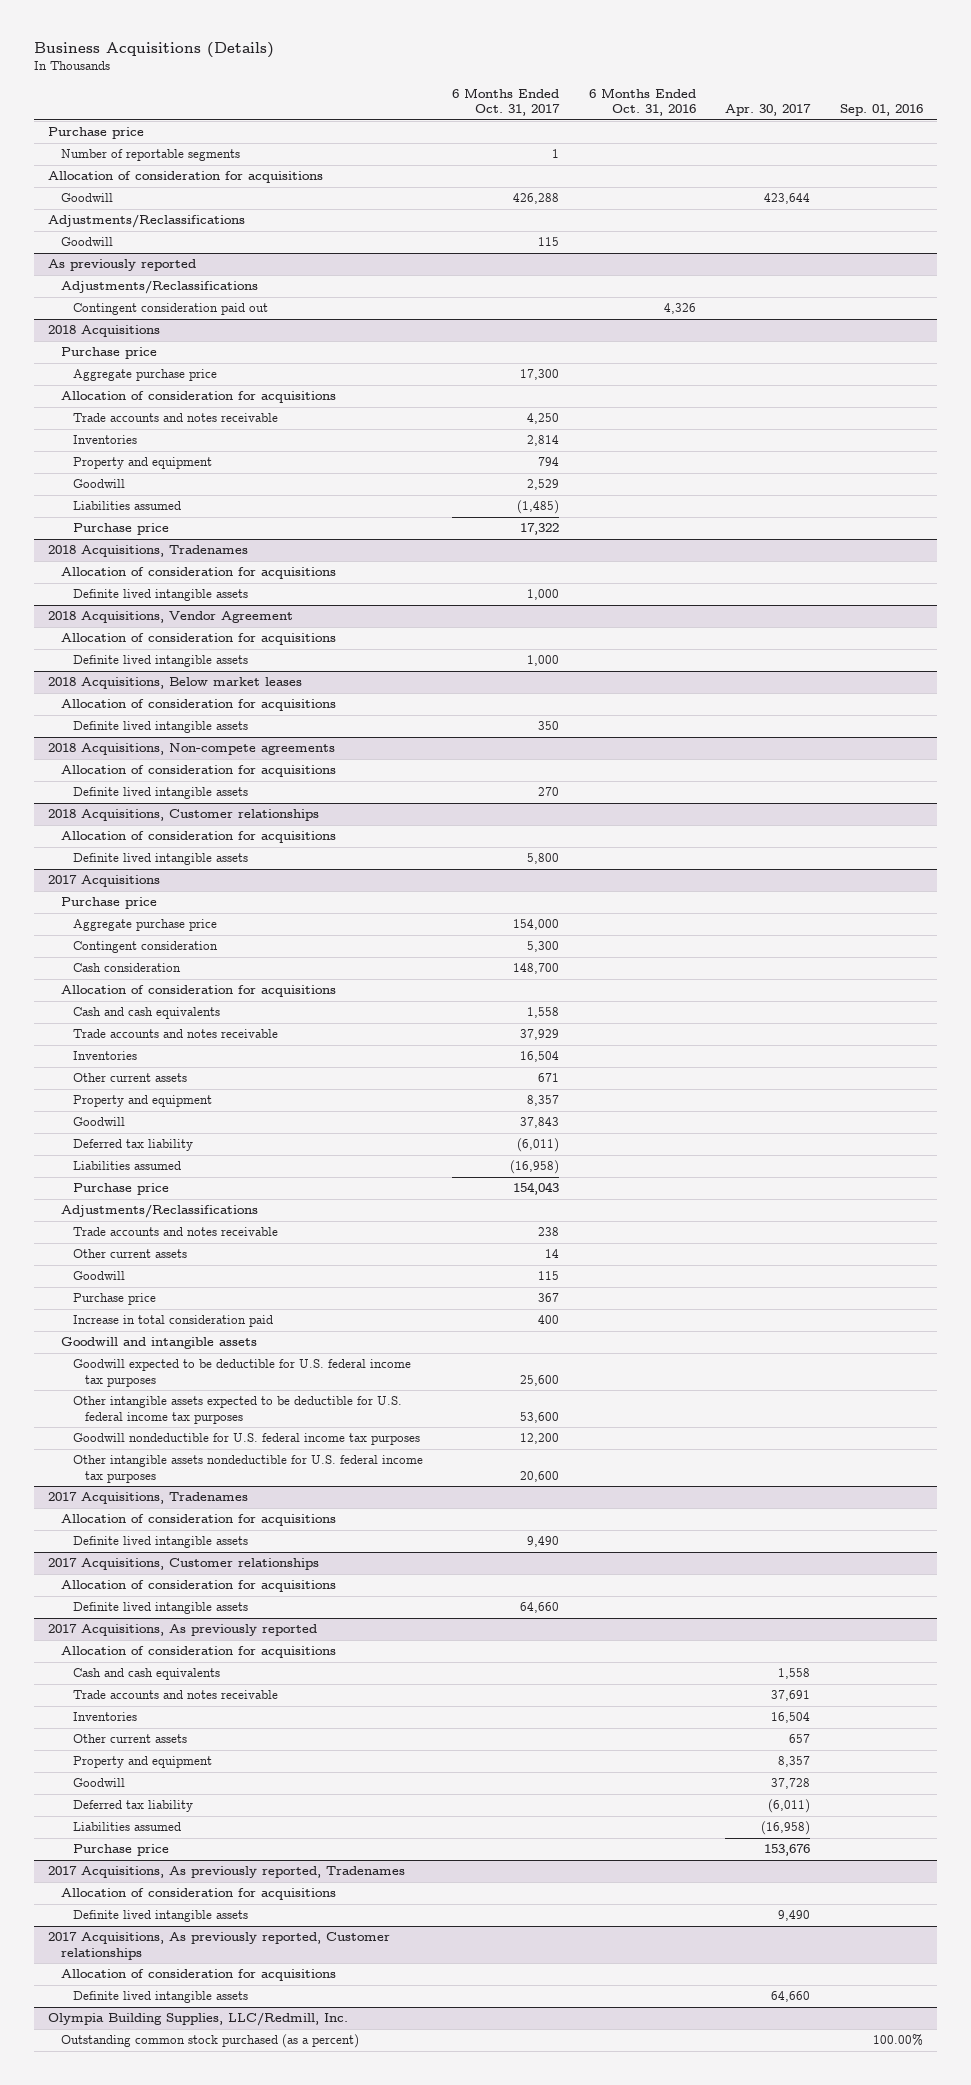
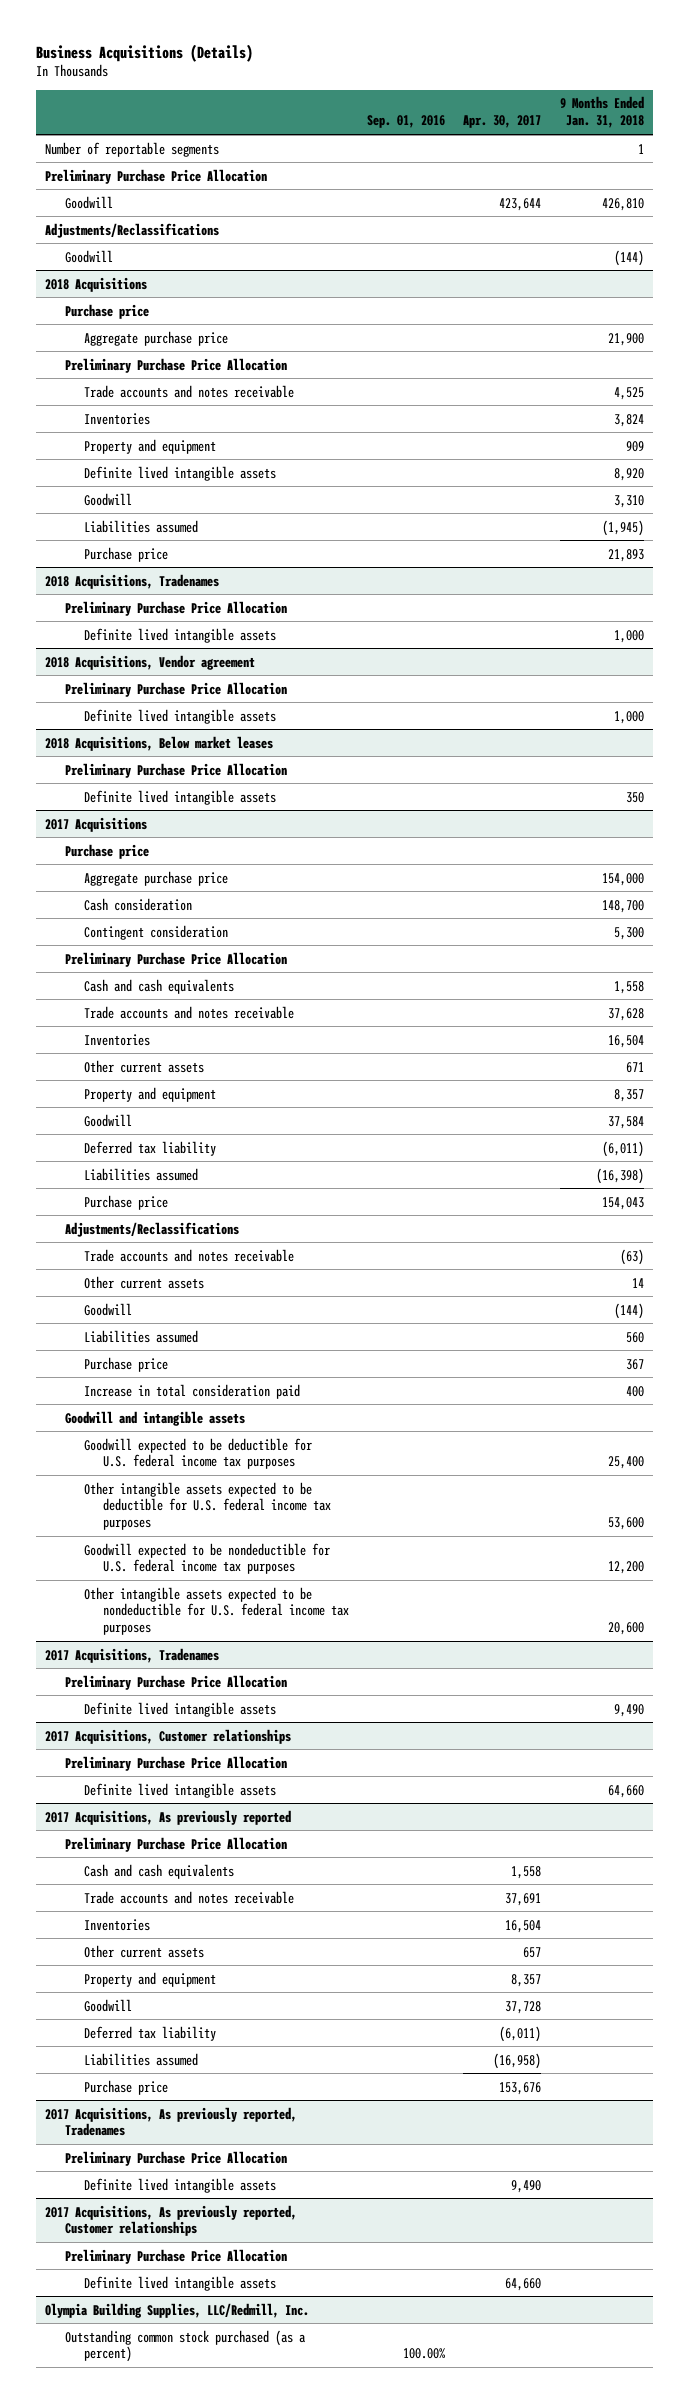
- | 6 Months Ended Oct. 31, 2017 | 6 Months Ended Oct. 31, 2016 | Apr. 30, 2017 | Sep. 01, 2016
+ | Sep. 01, 2016 | Apr. 30, 2017 | 9 Months Ended Jan. 31, 2018
- Purchase price
- Allocation of consideration for acquisitions
+ Preliminary Purchase Price Allocation
- As previously reported
- Adjustments/Reclassifications
- Contingent consideration paid out | | 4,326 | |
@ 2018 Acquisitions
- Allocation of consideration for acquisitions
+ Preliminary Purchase Price Allocation
+ Definite lived intangible assets | | | 8,920
@ 2018 Acquisitions, Tradenames
- Allocation of consideration for acquisitions
+ Preliminary Purchase Price Allocation
- 2018 Acquisitions, Vendor Agreement
- Allocation of consideration for acquisitions
+ 2018 Acquisitions, Vendor agreement
+ Preliminary Purchase Price Allocation
@ 2018 Acquisitions, Below market leases
- Allocation of consideration for acquisitions
+ Preliminary Purchase Price Allocation
- 2018 Acquisitions, Non-compete agreements
- Allocation of consideration for acquisitions
- Definite lived intangible assets | 270 | | |
- 2018 Acquisitions, Customer relationships
- Allocation of consideration for acquisitions
- Definite lived intangible assets | 5,800 | | |
@ 2017 Acquisitions
- Allocation of consideration for acquisitions
moved down: Contingent consideration | | | 5,300
+ Preliminary Purchase Price Allocation
+ Liabilities assumed | | | 560
- Goodwill nondeductible for U.S. federal income tax purposes | 12,200 | | |
- Other intangible assets nondeductible for U.S. federal income tax purposes | 20,600 | | |
+ Goodwill expected to be nondeductible for U.S. federal income tax purposes | | | 12,200
+ Other intangible assets expected to be nondeductible for U.S. federal income tax purposes | | | 20,600
@ 2017 Acquisitions, Tradenames
- Allocation of consideration for acquisitions
+ Preliminary Purchase Price Allocation
@ 2017 Acquisitions, Customer relationships
- Allocation of consideration for acquisitions
+ Preliminary Purchase Price Allocation
@ 2017 Acquisitions, As previously reported
- Allocation of consideration for acquisitions
+ Preliminary Purchase Price Allocation
@ 2017 Acquisitions, As previously reported, Tradenames
- Allocation of consideration for acquisitions
+ Preliminary Purchase Price Allocation
@ 2017 Acquisitions, As previously reported, Customer relationships
- Allocation of consideration for acquisitions
+ Preliminary Purchase Price Allocation

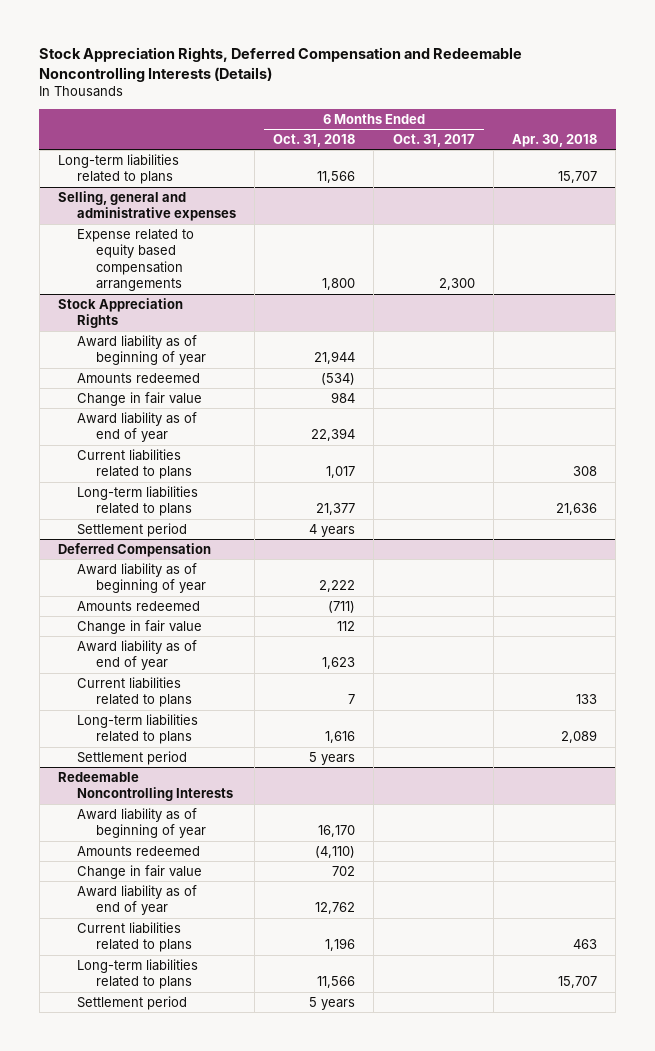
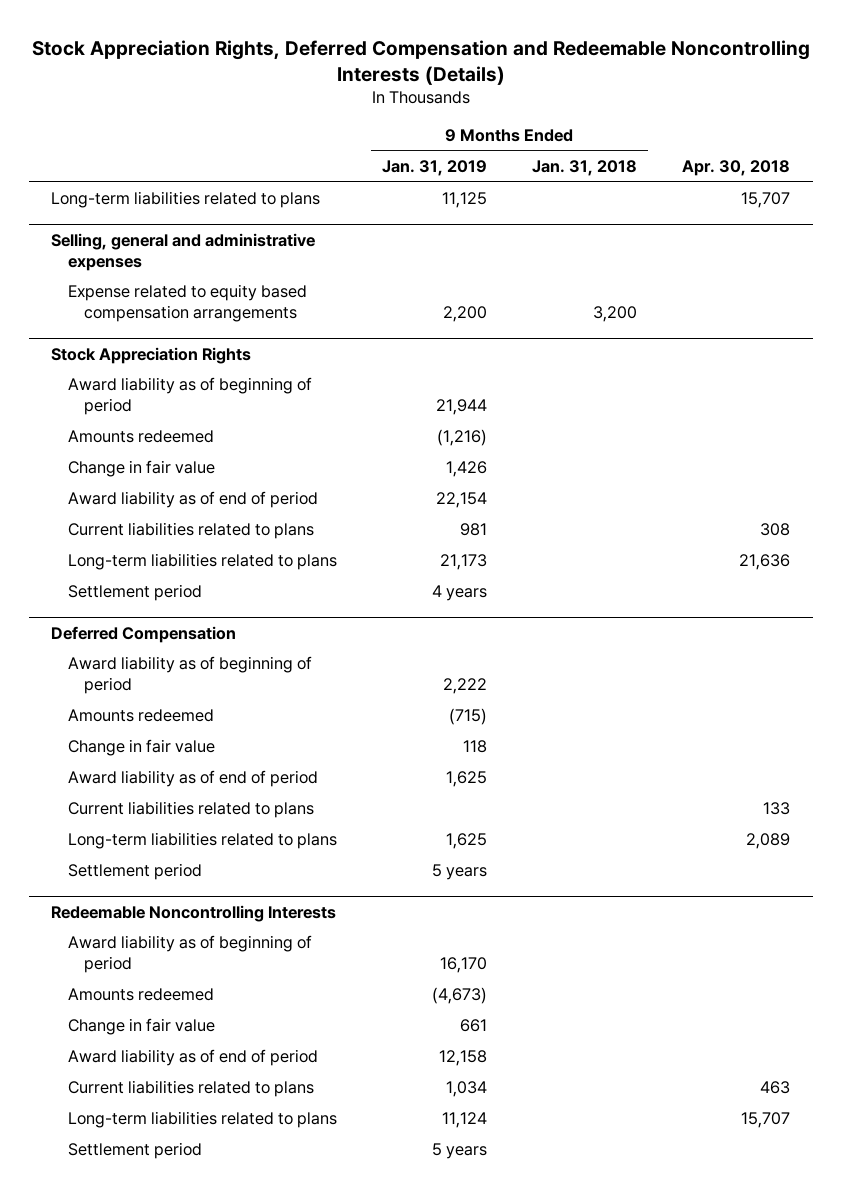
- | 6 Months Ended Oct. 31, 2018 | 6 Months Ended Oct. 31, 2017 | Apr. 30, 2018
+ | 9 Months Ended Jan. 31, 2019 | 9 Months Ended Jan. 31, 2018 | Apr. 30, 2018
@ Stock Appreciation Rights
- Award liability as of beginning of year | 21,944 | |
+ Award liability as of beginning of period | 21,944 | |
- Award liability as of end of year | 22,394 | |
+ Award liability as of end of period | 22,154 | |
@ Deferred Compensation
- Award liability as of beginning of year | 2,222 | |
+ Award liability as of beginning of period | 2,222 | |
- Award liability as of end of year | 1,623 | |
+ Award liability as of end of period | 1,625 | |
@ Redeemable Noncontrolling Interests
- Award liability as of beginning of year | 16,170 | |
+ Award liability as of beginning of period | 16,170 | |
- Award liability as of end of year | 12,762 | |
+ Award liability as of end of period | 12,158 | |

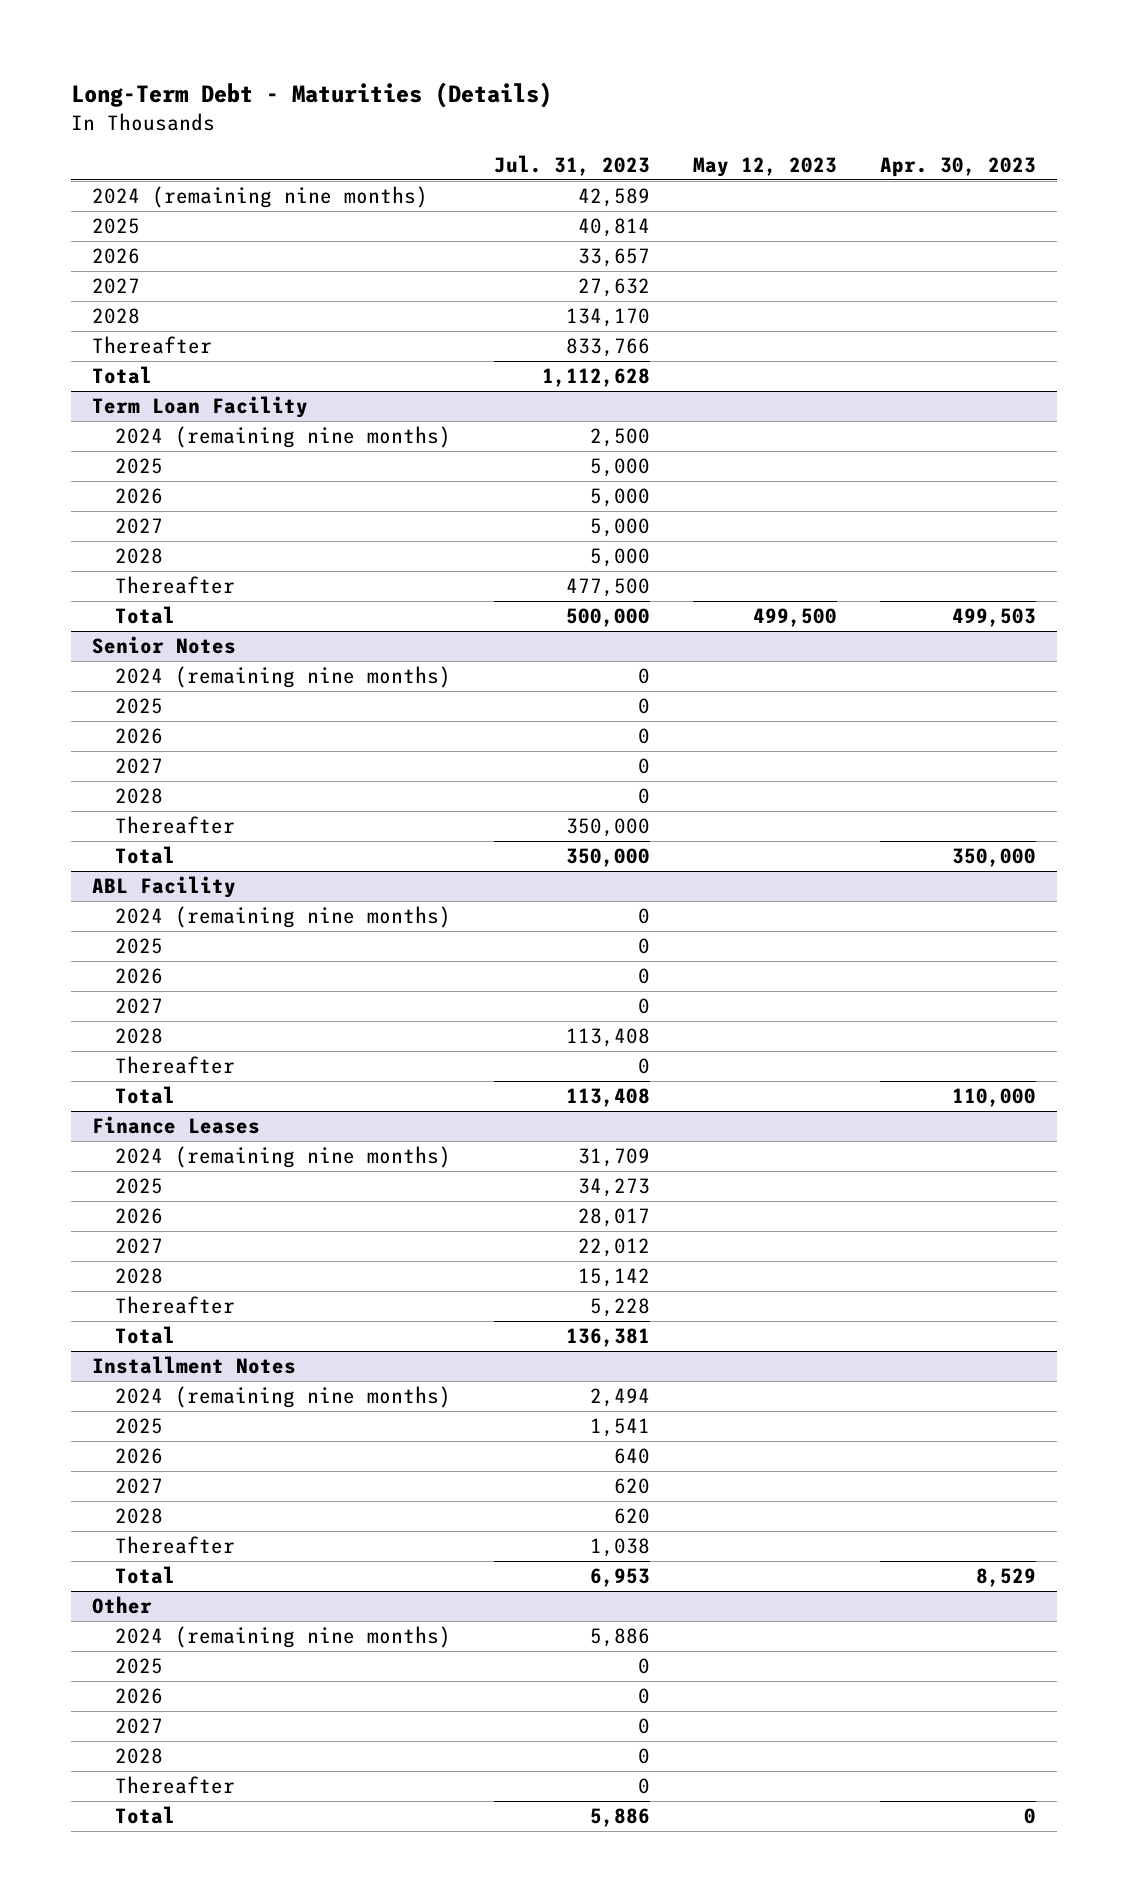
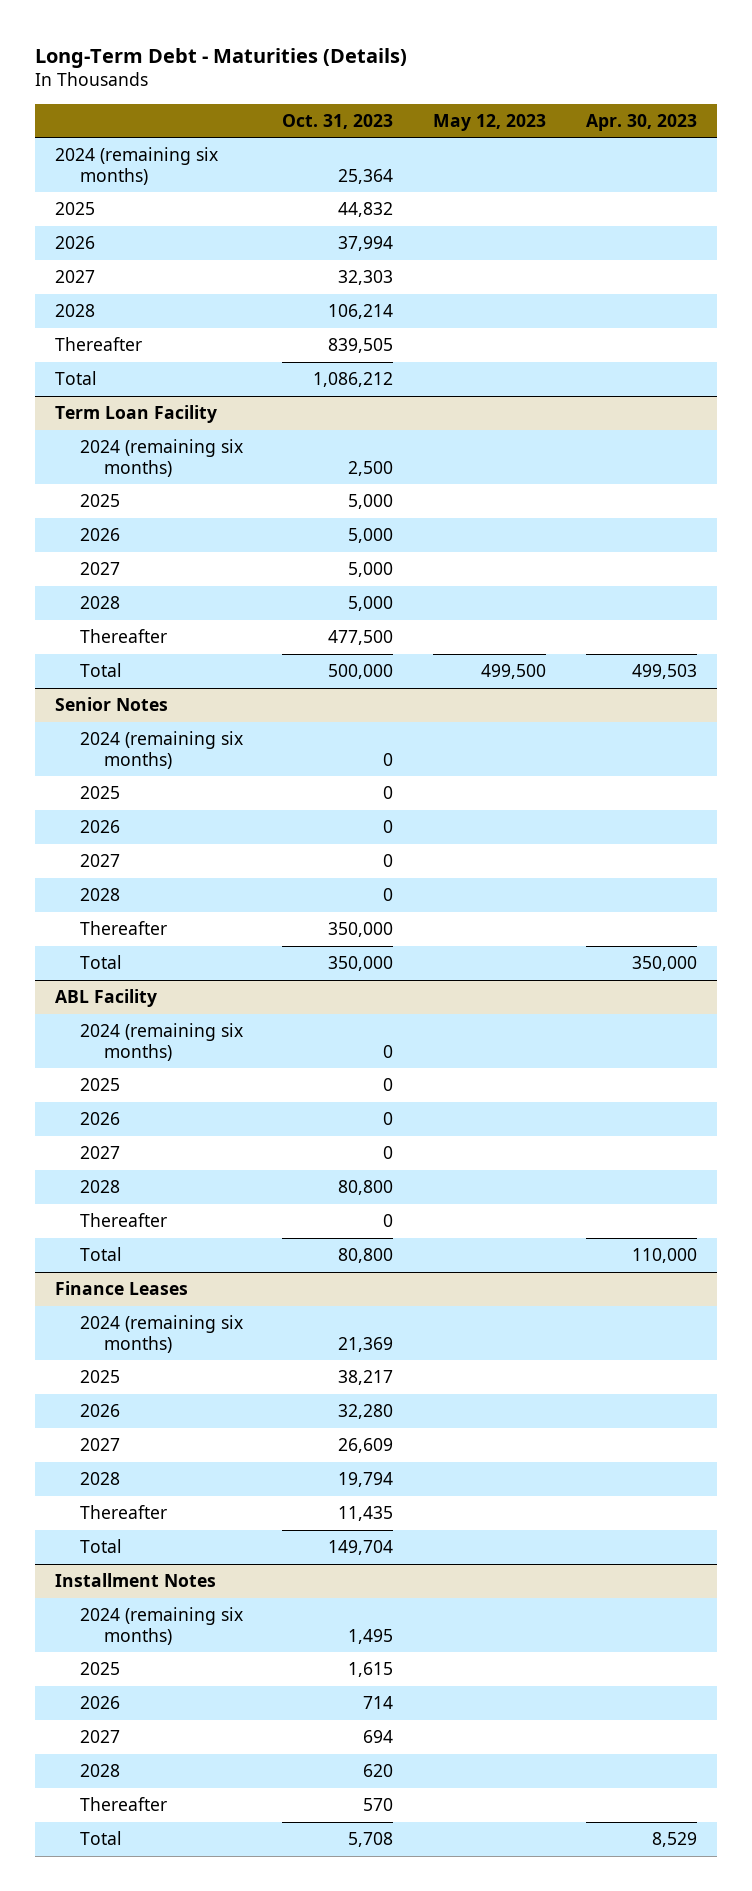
- | Jul. 31, 2023 | May 12, 2023 | Apr. 30, 2023
+ | Oct. 31, 2023 | May 12, 2023 | Apr. 30, 2023
- 2024 (remaining nine months) | 42,589 | |
+ 2024 (remaining six months) | 25,364 | |
@ Term Loan Facility
- 2024 (remaining nine months) | 2,500 | |
+ 2024 (remaining six months) | 2,500 | |
@ Senior Notes
- 2024 (remaining nine months) | 0 | |
+ 2024 (remaining six months) | 0 | |
@ ABL Facility
- 2024 (remaining nine months) | 0 | |
+ 2024 (remaining six months) | 0 | |
@ Finance Leases
- 2024 (remaining nine months) | 31,709 | |
+ 2024 (remaining six months) | 21,369 | |
@ Installment Notes
- 2024 (remaining nine months) | 2,494 | |
+ 2024 (remaining six months) | 1,495 | |
- Other
- 2024 (remaining nine months) | 5,886 | |
- 2025 | 0 | |
- 2026 | 0 | |
- 2027 | 0 | |
- 2028 | 0 | |
- Thereafter | 0 | |
- Total | 5,886 | | 0

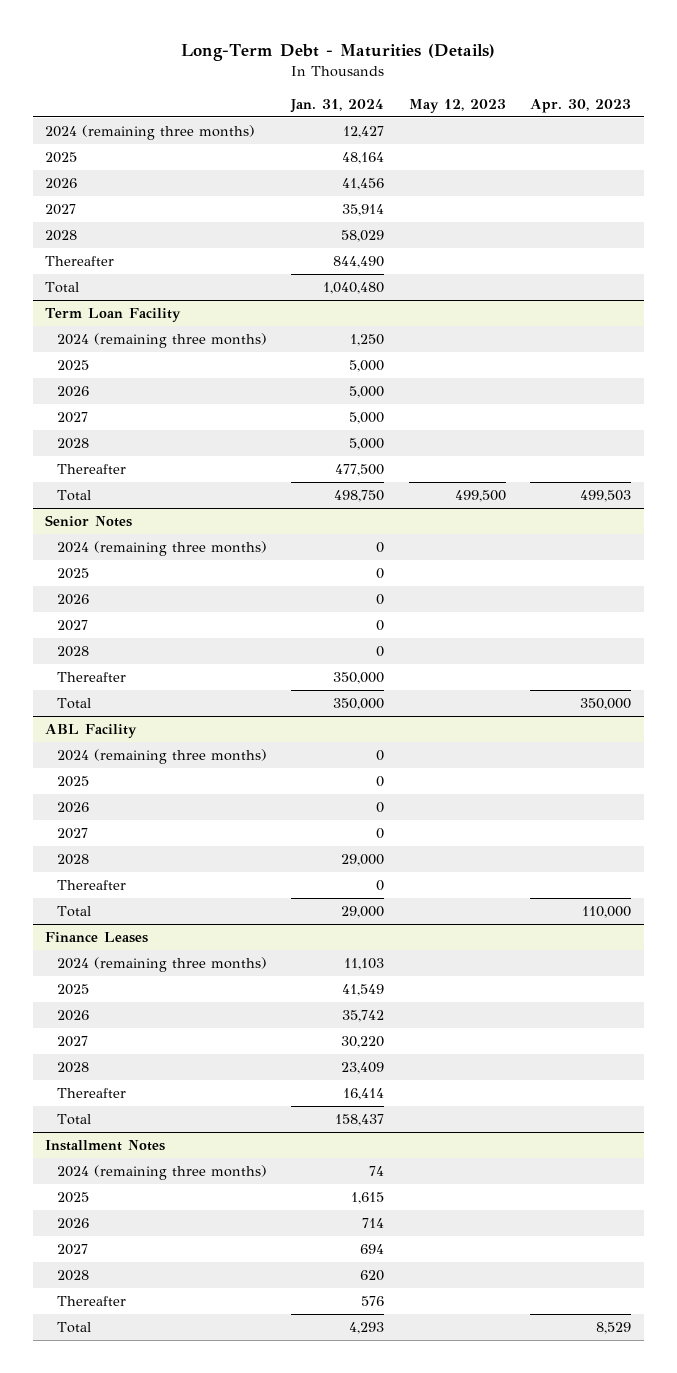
- | Oct. 31, 2023 | May 12, 2023 | Apr. 30, 2023
+ | Jan. 31, 2024 | May 12, 2023 | Apr. 30, 2023
- 2024 (remaining six months) | 25,364 | |
+ 2024 (remaining three months) | 12,427 | |
@ Term Loan Facility
- 2024 (remaining six months) | 2,500 | |
+ 2024 (remaining three months) | 1,250 | |
@ Senior Notes
- 2024 (remaining six months) | 0 | |
+ 2024 (remaining three months) | 0 | |
@ ABL Facility
- 2024 (remaining six months) | 0 | |
+ 2024 (remaining three months) | 0 | |
@ Finance Leases
- 2024 (remaining six months) | 21,369 | |
+ 2024 (remaining three months) | 11,103 | |
@ Installment Notes
- 2024 (remaining six months) | 1,495 | |
+ 2024 (remaining three months) | 74 | |

